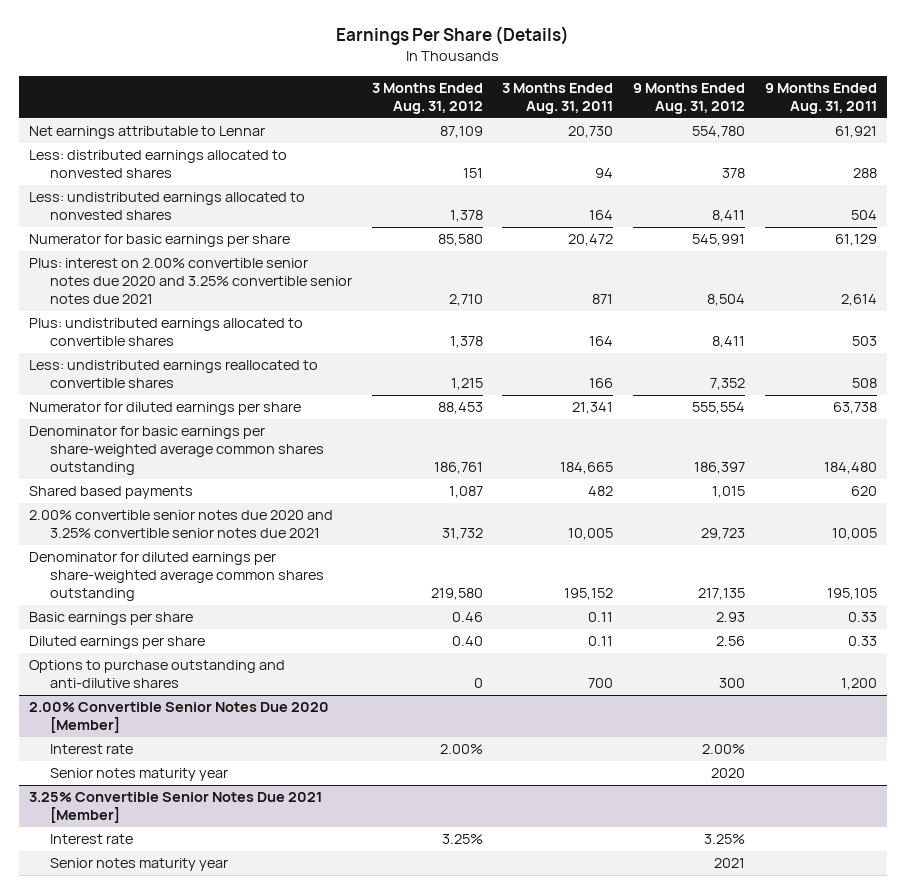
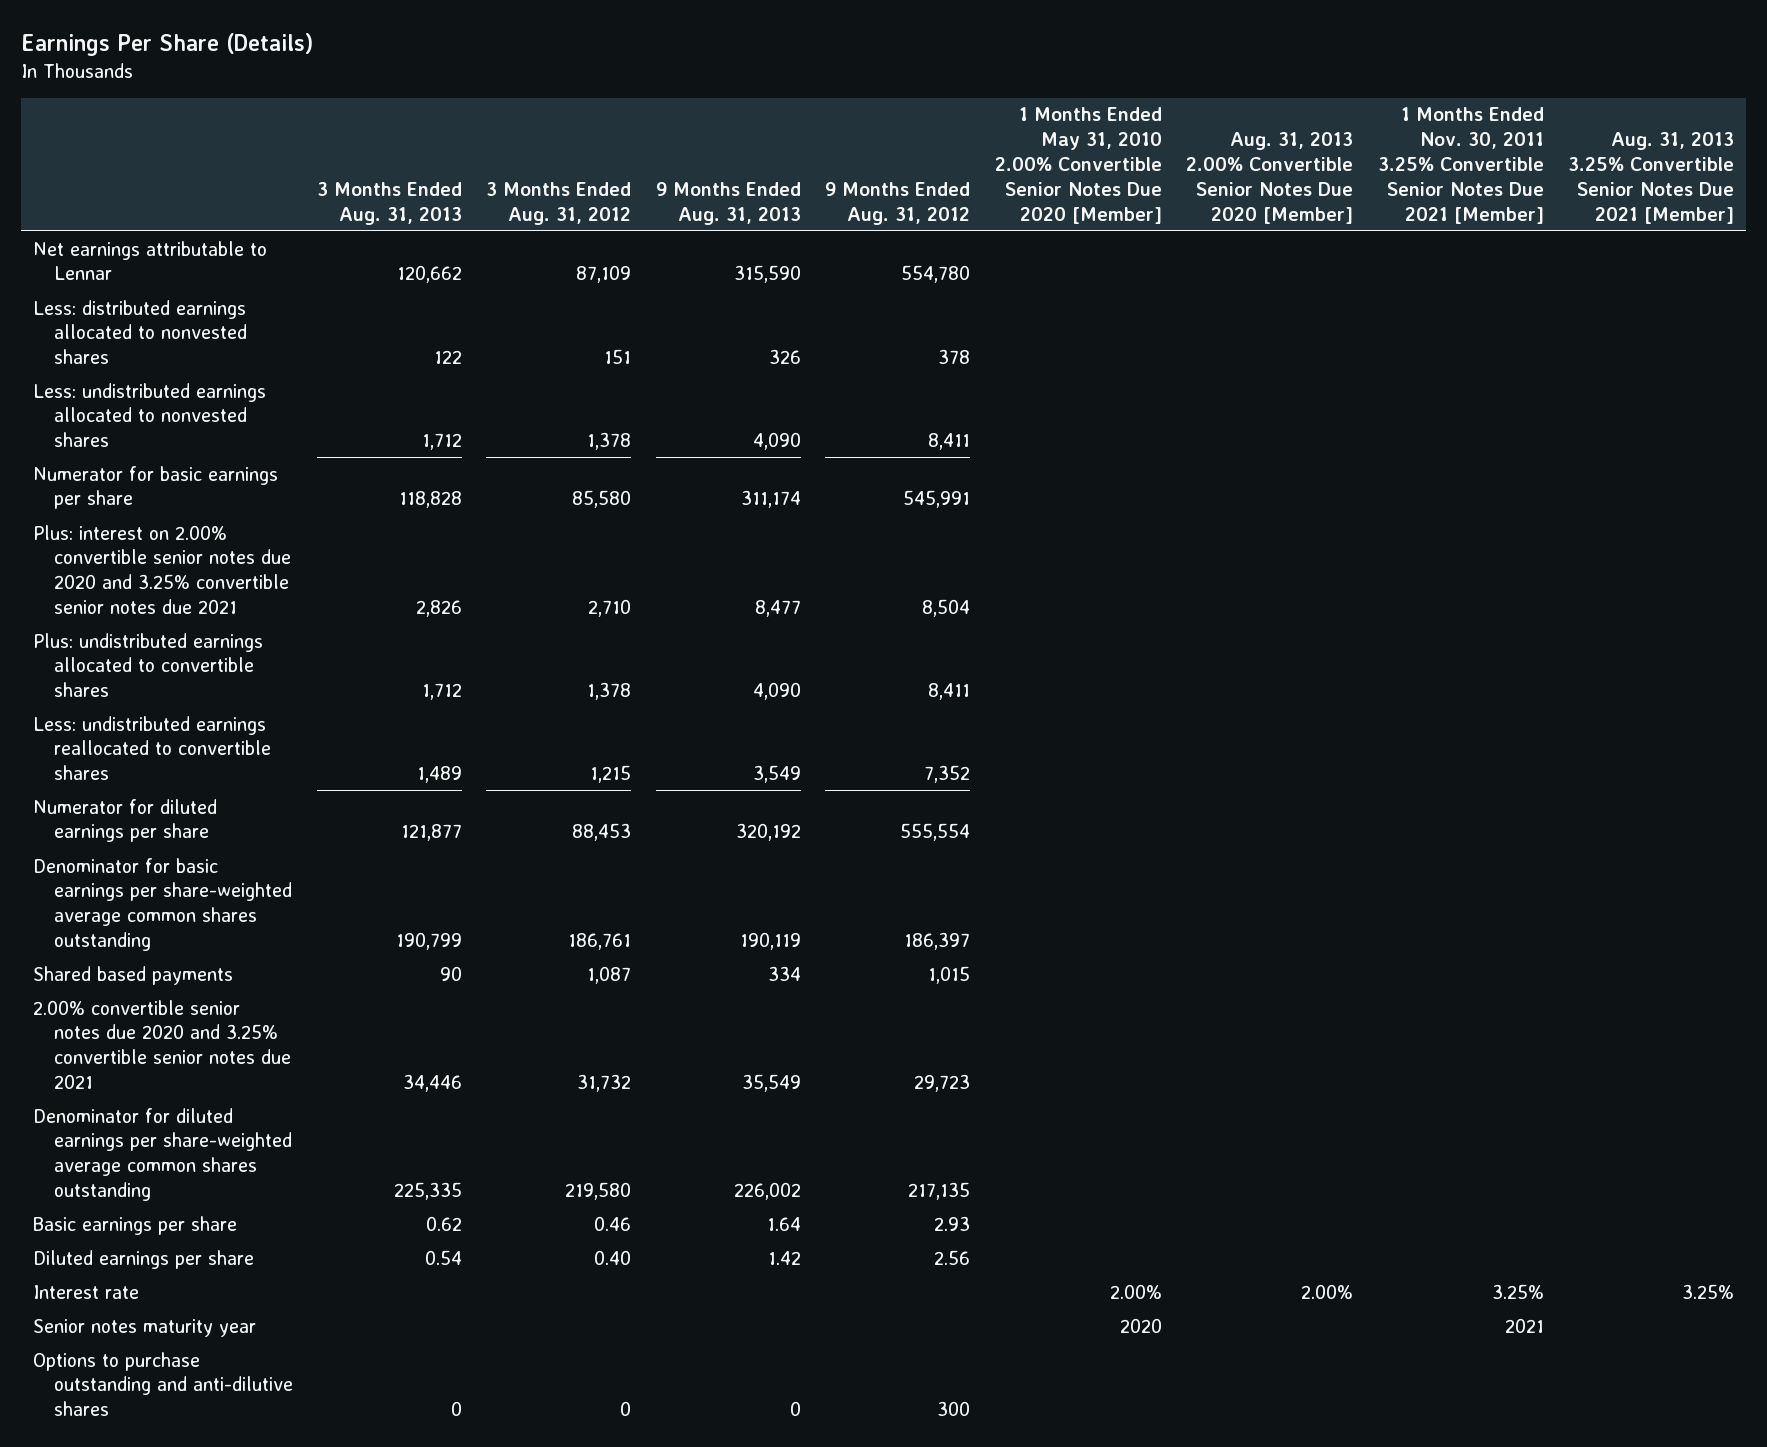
- | 3 Months Ended Aug. 31, 2012 | 3 Months Ended Aug. 31, 2011 | 9 Months Ended Aug. 31, 2012 | 9 Months Ended Aug. 31, 2011
+ | 3 Months Ended Aug. 31, 2013 | 3 Months Ended Aug. 31, 2012 | 9 Months Ended Aug. 31, 2013 | 9 Months Ended Aug. 31, 2012 | 1 Months Ended May 31, 2010 2.00% Convertible Senior Notes Due 2020 [Member] | Aug. 31, 2013 2.00% Convertible Senior Notes Due 2020 [Member] | 1 Months Ended Nov. 30, 2011 3.25% Convertible Senior Notes Due 2021 [Member] | Aug. 31, 2013 3.25% Convertible Senior Notes Due 2021 [Member]
+ Interest rate | | | | | 2.00% | 2.00% | 3.25% | 3.25%
+ Senior notes maturity year | | | | | 2020 | | 2021 |
- 2.00% Convertible Senior Notes Due 2020 [Member]
- Interest rate | 2.00% | | 2.00% |
- Senior notes maturity year | | | 2020 |
- 3.25% Convertible Senior Notes Due 2021 [Member]
- Interest rate | 3.25% | | 3.25% |
- Senior notes maturity year | | | 2021 |

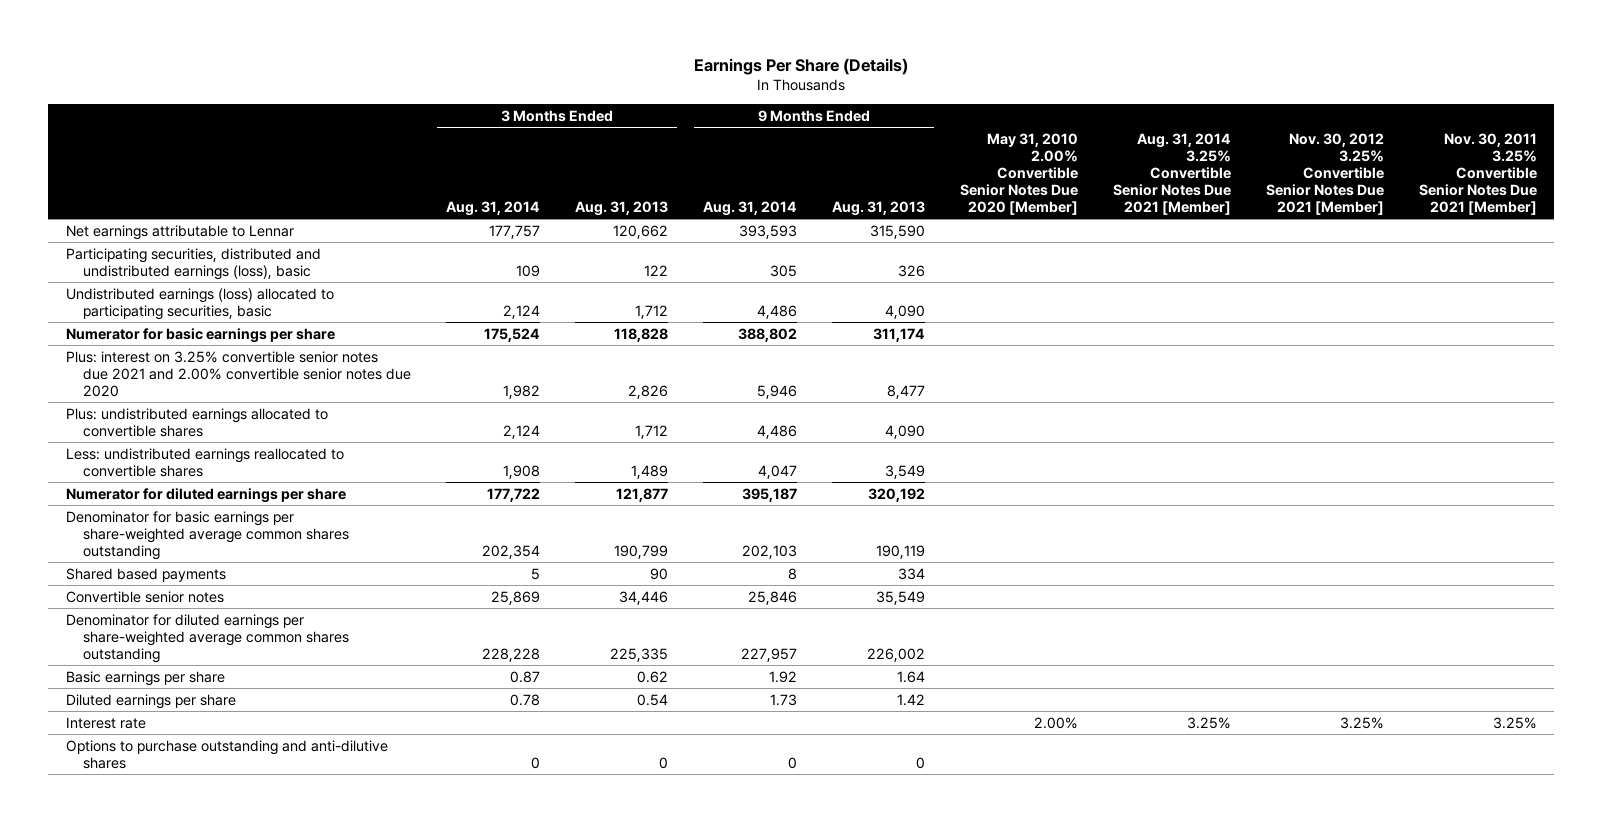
- | 3 Months Ended Aug. 31, 2013 | 3 Months Ended Aug. 31, 2012 | 9 Months Ended Aug. 31, 2013 | 9 Months Ended Aug. 31, 2012 | 1 Months Ended May 31, 2010 2.00% Convertible Senior Notes Due 2020 [Member] | Aug. 31, 2013 2.00% Convertible Senior Notes Due 2020 [Member] | 1 Months Ended Nov. 30, 2011 3.25% Convertible Senior Notes Due 2021 [Member] | Aug. 31, 2013 3.25% Convertible Senior Notes Due 2021 [Member]
+ | 3 Months Ended Aug. 31, 2014 | 3 Months Ended Aug. 31, 2013 | 9 Months Ended Aug. 31, 2014 | 9 Months Ended Aug. 31, 2013 | May 31, 2010 2.00% Convertible Senior Notes Due 2020 [Member] | Aug. 31, 2014 3.25% Convertible Senior Notes Due 2021 [Member] | Nov. 30, 2012 3.25% Convertible Senior Notes Due 2021 [Member] | Nov. 30, 2011 3.25% Convertible Senior Notes Due 2021 [Member]
- Less: distributed earnings allocated to nonvested shares | 122 | 151 | 326 | 378 | | | |
- Less: undistributed earnings allocated to nonvested shares | 1,712 | 1,378 | 4,090 | 8,411 | | | |
+ Participating securities, distributed and undistributed earnings (loss), basic | 109 | 122 | 305 | 326 | | | |
+ Undistributed earnings (loss) allocated to participating securities, basic | 2,124 | 1,712 | 4,486 | 4,090 | | | |
- Plus: interest on 2.00% convertible senior notes due 2020 and 3.25% convertible senior notes due 2021 | 2,826 | 2,710 | 8,477 | 8,504 | | | |
+ Plus: interest on 3.25% convertible senior notes due 2021 and 2.00% convertible senior notes due 2020 | 1,982 | 2,826 | 5,946 | 8,477 | | | |
- 2.00% convertible senior notes due 2020 and 3.25% convertible senior notes due 2021 | 34,446 | 31,732 | 35,549 | 29,723 | | | |
+ Convertible senior notes | 25,869 | 34,446 | 25,846 | 35,549 | | | |
- Senior notes maturity year | | | | | 2020 | | 2021 |

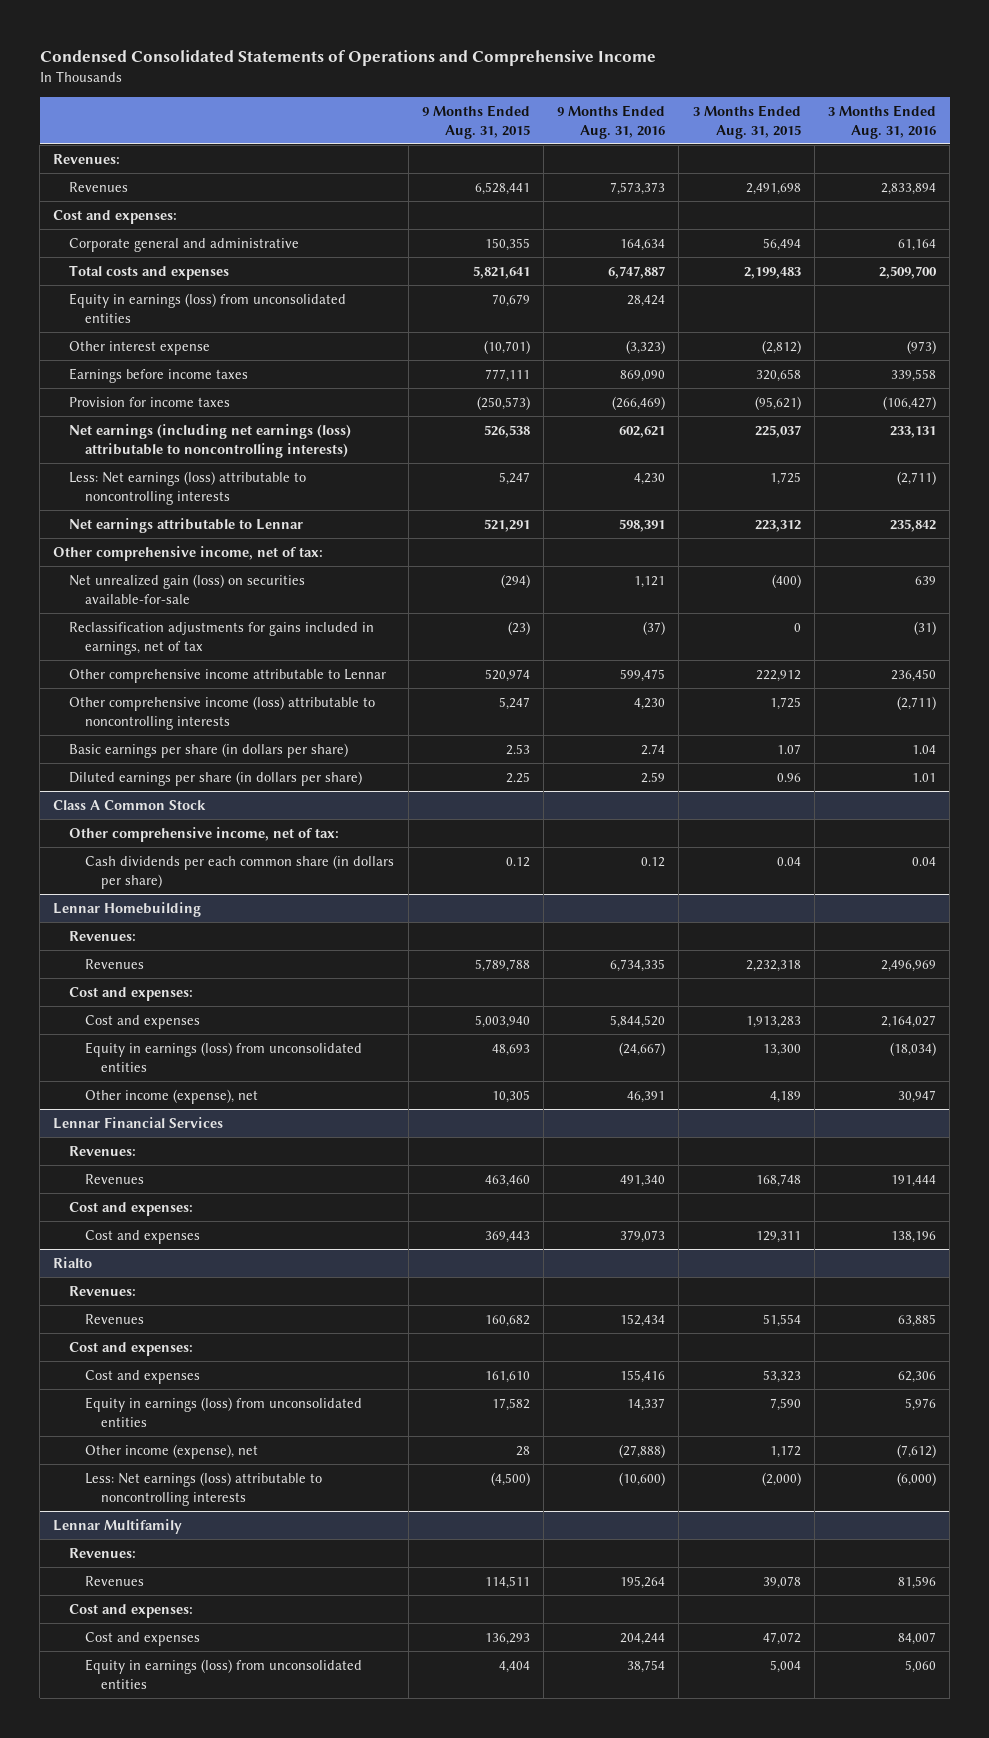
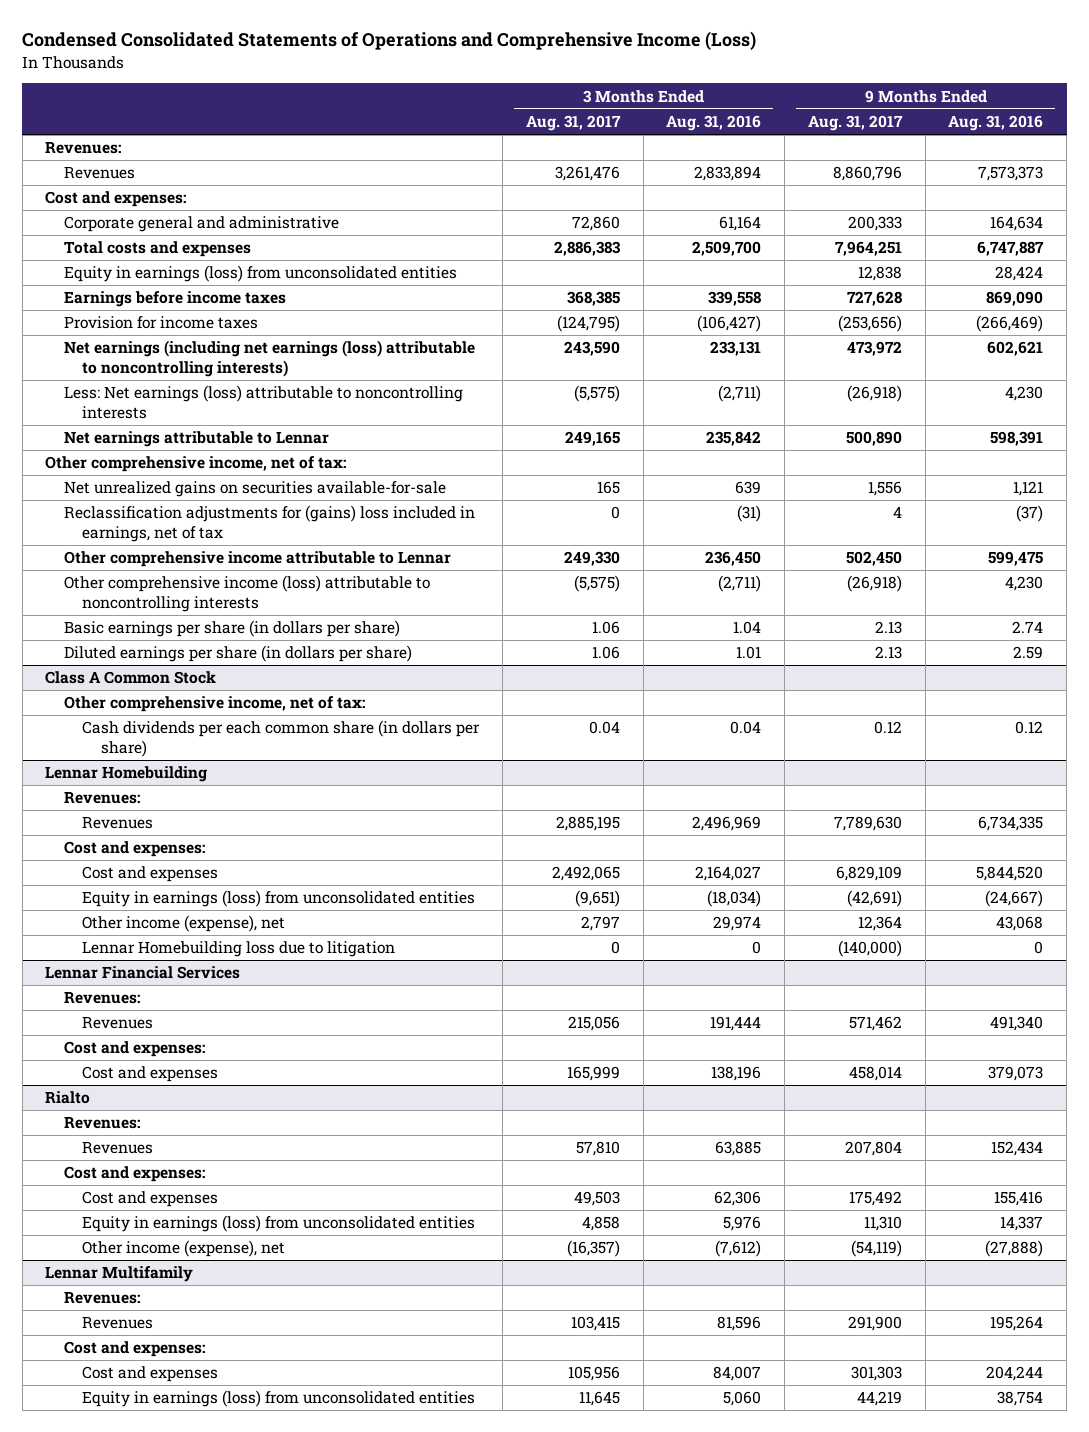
- Condensed Consolidated Statements of Operations and Comprehensive Income
+ Condensed Consolidated Statements of Operations and Comprehensive Income (Loss)
- | 9 Months Ended Aug. 31, 2015 | 9 Months Ended Aug. 31, 2016 | 3 Months Ended Aug. 31, 2015 | 3 Months Ended Aug. 31, 2016
+ | 3 Months Ended Aug. 31, 2017 | 3 Months Ended Aug. 31, 2016 | 9 Months Ended Aug. 31, 2017 | 9 Months Ended Aug. 31, 2016
- Other interest expense | (10,701) | (3,323) | (2,812) | (973)
- Net unrealized gain (loss) on securities available-for-sale | (294) | 1,121 | (400) | 639
- Reclassification adjustments for gains included in earnings, net of tax | (23) | (37) | 0 | (31)
+ Net unrealized gains on securities available-for-sale | 165 | 639 | 1,556 | 1,121
+ Reclassification adjustments for (gains) loss included in earnings, net of tax | 0 | (31) | 4 | (37)
@ Lennar Homebuilding
- Other income (expense), net | 10,305 | 46,391 | 4,189 | 30,947
+ Other income (expense), net | 2,797 | 29,974 | 12,364 | 43,068
+ Lennar Homebuilding loss due to litigation | 0 | 0 | (140,000) | 0
@ Rialto
- Less: Net earnings (loss) attributable to noncontrolling interests | (4,500) | (10,600) | (2,000) | (6,000)

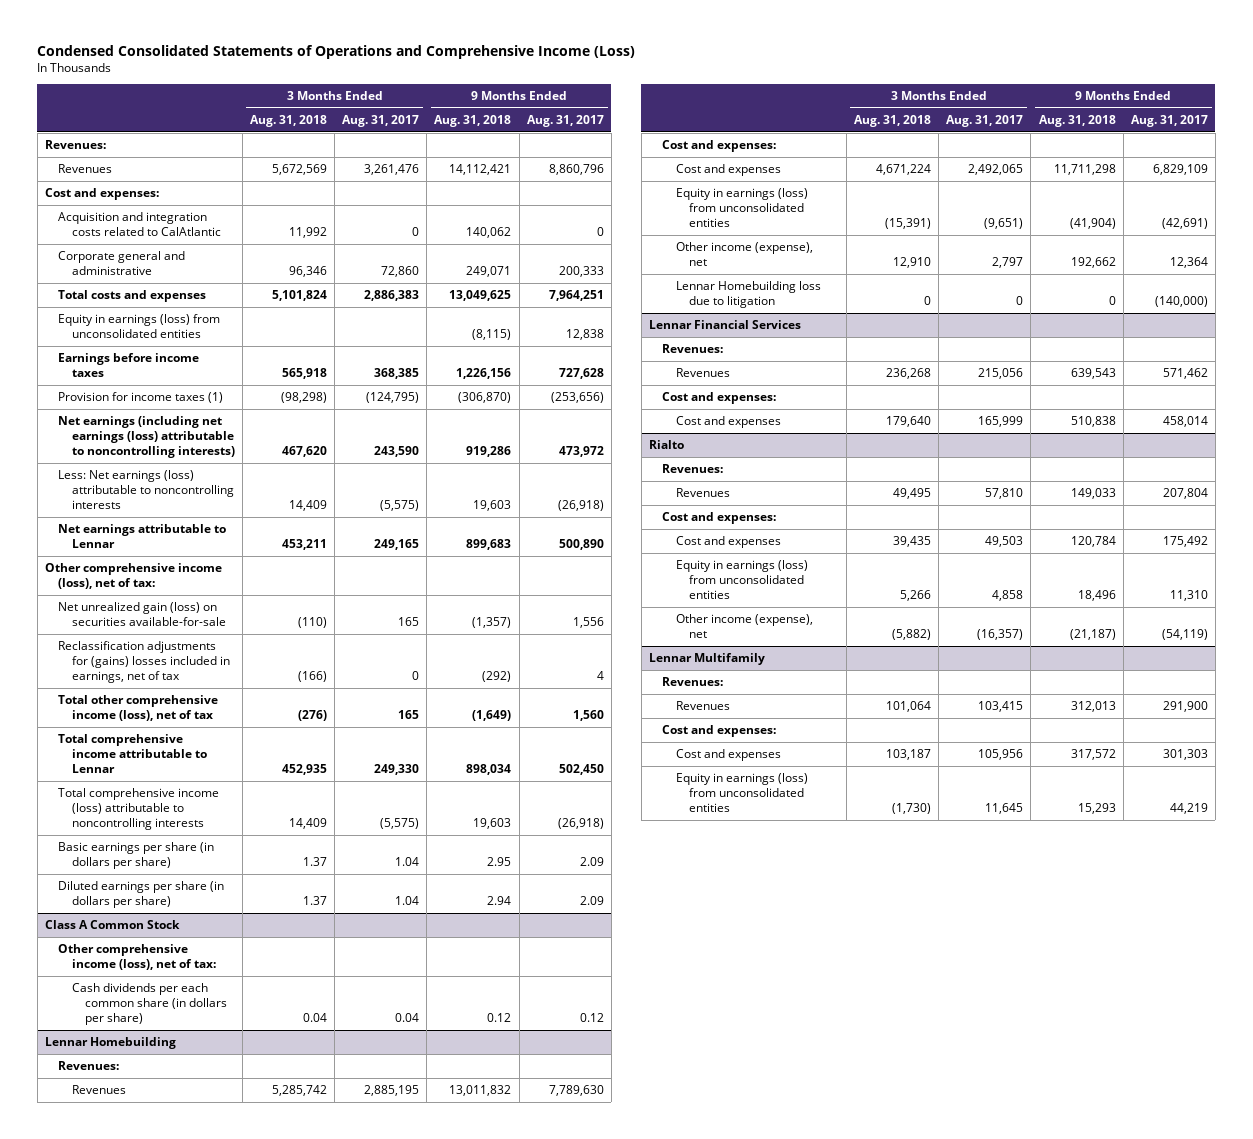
- | 3 Months Ended Aug. 31, 2017 | 3 Months Ended Aug. 31, 2016 | 9 Months Ended Aug. 31, 2017 | 9 Months Ended Aug. 31, 2016
+ | 3 Months Ended Aug. 31, 2018 | 3 Months Ended Aug. 31, 2017 | 9 Months Ended Aug. 31, 2018 | 9 Months Ended Aug. 31, 2017
+ Acquisition and integration costs related to CalAtlantic | 11,992 | 0 | 140,062 | 0
- Provision for income taxes | (124,795) | (106,427) | (253,656) | (266,469)
+ Provision for income taxes (1) | (98,298) | (124,795) | (306,870) | (253,656)
- Other comprehensive income, net of tax:
- Net unrealized gains on securities available-for-sale | 165 | 639 | 1,556 | 1,121
- Reclassification adjustments for (gains) loss included in earnings, net of tax | 0 | (31) | 4 | (37)
- Other comprehensive income attributable to Lennar | 249,330 | 236,450 | 502,450 | 599,475
- Other comprehensive income (loss) attributable to noncontrolling interests | (5,575) | (2,711) | (26,918) | 4,230
- Basic earnings per share (in dollars per share) | 1.06 | 1.04 | 2.13 | 2.74
- Diluted earnings per share (in dollars per share) | 1.06 | 1.01 | 2.13 | 2.59
+ Other comprehensive income (loss), net of tax:
+ Net unrealized gain (loss) on securities available-for-sale | (110) | 165 | (1,357) | 1,556
+ Reclassification adjustments for (gains) losses included in earnings, net of tax | (166) | 0 | (292) | 4
+ Total other comprehensive income (loss), net of tax | (276) | 165 | (1,649) | 1,560
+ Total comprehensive income attributable to Lennar | 452,935 | 249,330 | 898,034 | 502,450
+ Total comprehensive income (loss) attributable to noncontrolling interests | 14,409 | (5,575) | 19,603 | (26,918)
+ Basic earnings per share (in dollars per share) | 1.37 | 1.04 | 2.95 | 2.09
+ Diluted earnings per share (in dollars per share) | 1.37 | 1.04 | 2.94 | 2.09
@ Class A Common Stock
- Other comprehensive income, net of tax:
+ Other comprehensive income (loss), net of tax:

